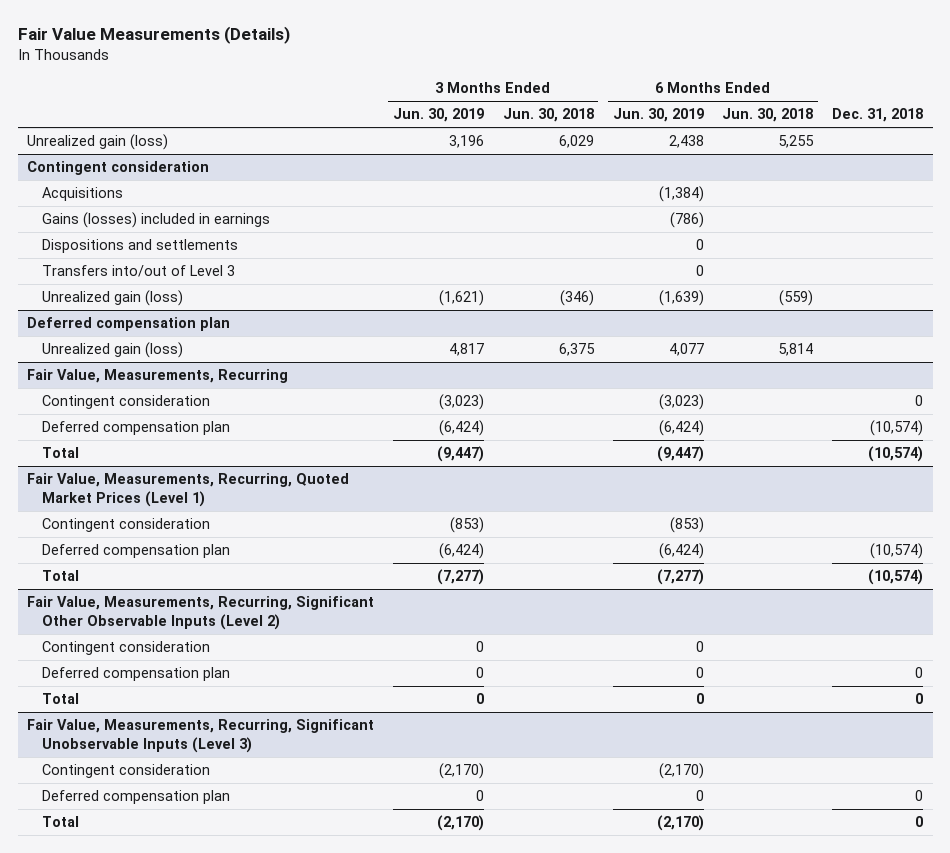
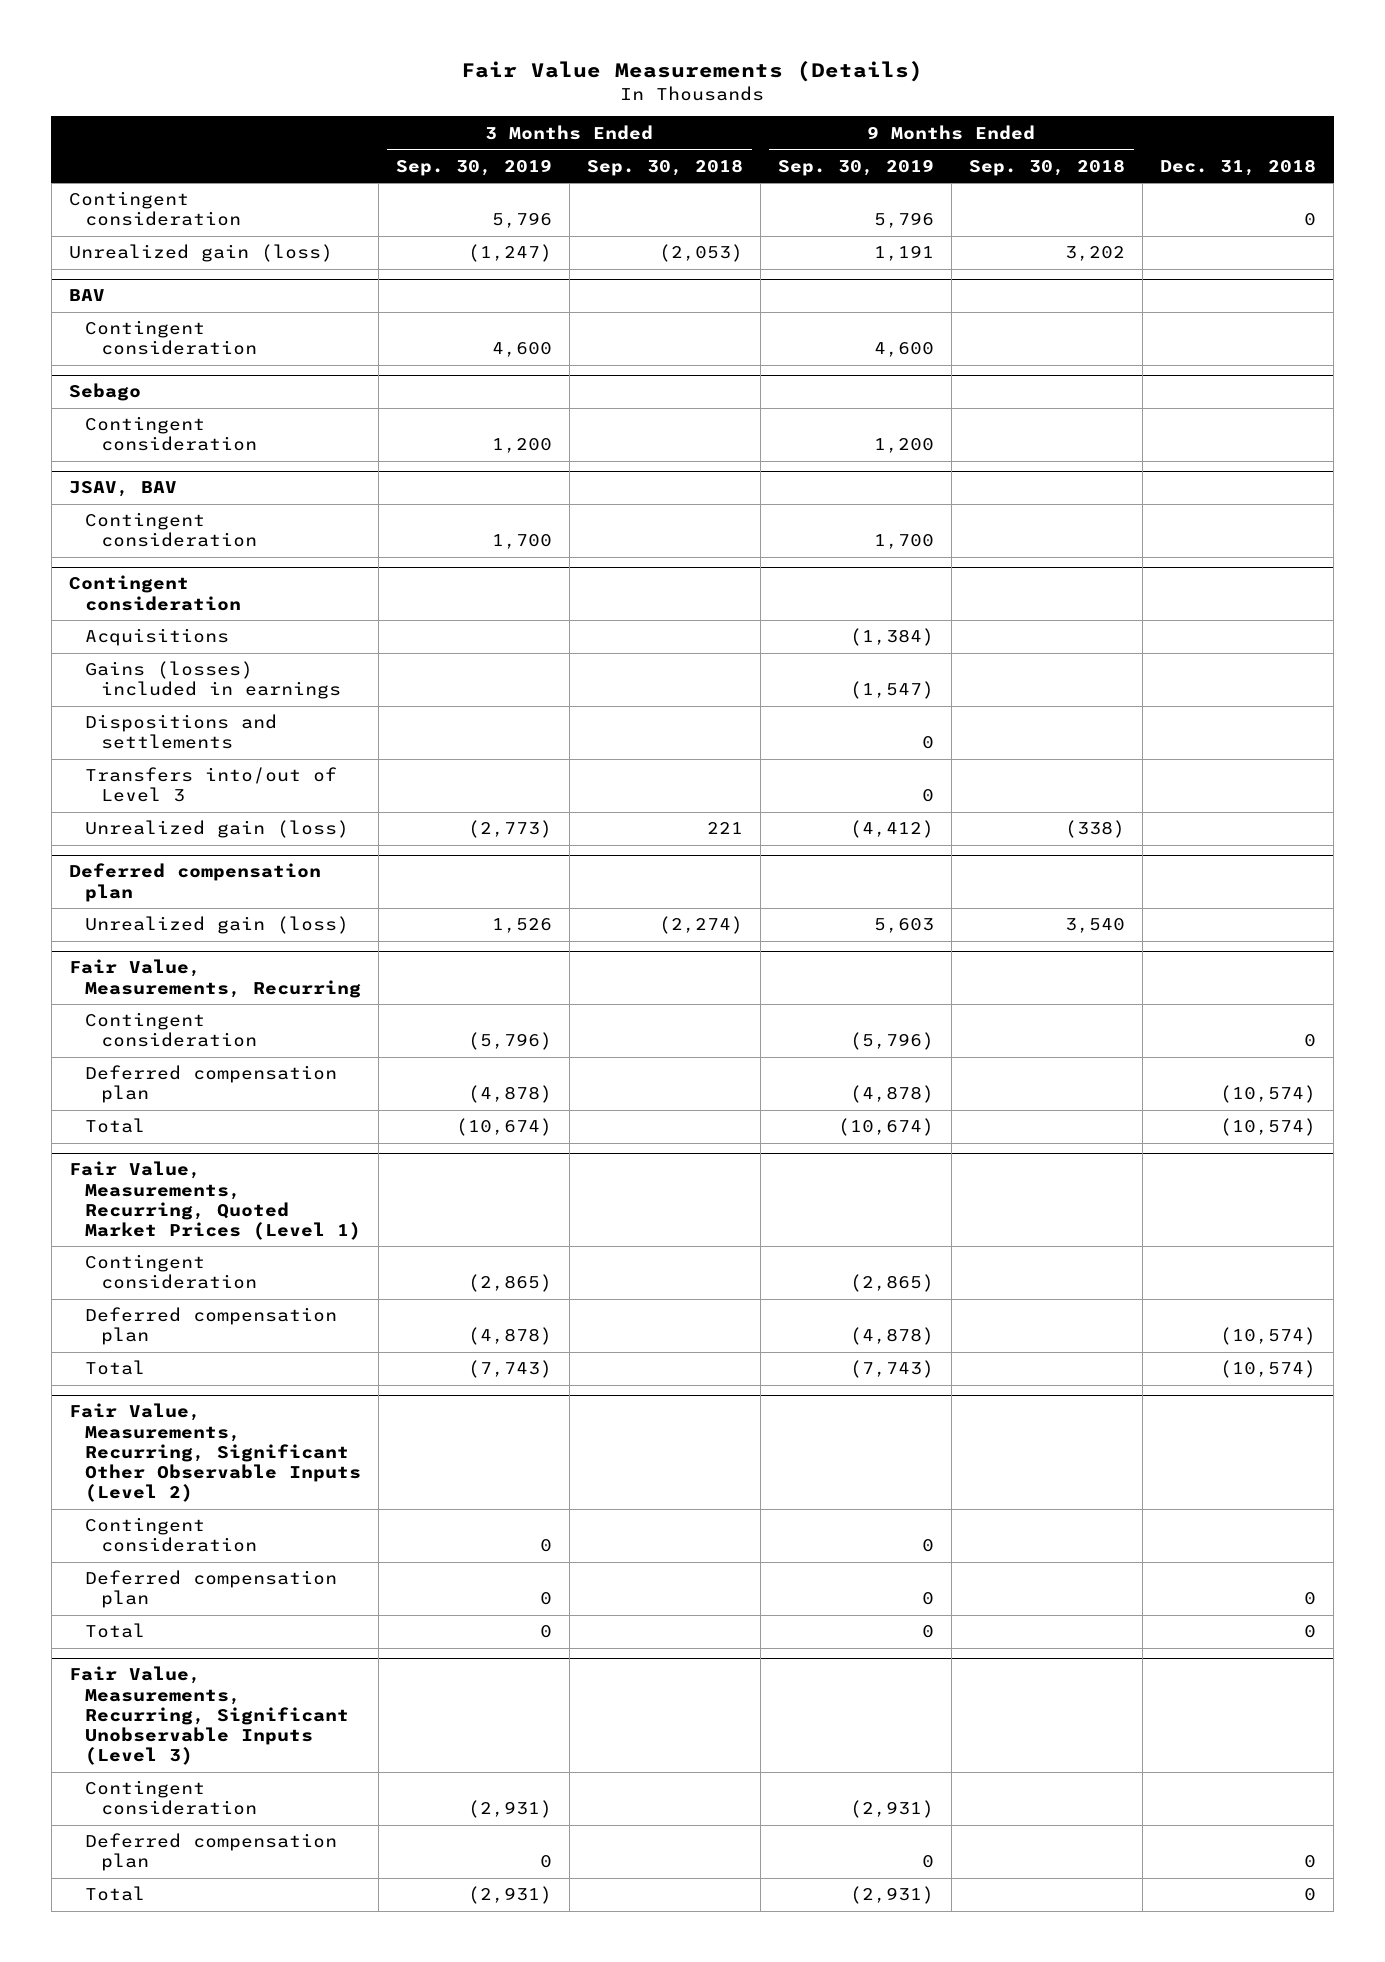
- | 3 Months Ended Jun. 30, 2019 | 3 Months Ended Jun. 30, 2018 | 6 Months Ended Jun. 30, 2019 | 6 Months Ended Jun. 30, 2018 | Dec. 31, 2018
+ | 3 Months Ended Sep. 30, 2019 | 3 Months Ended Sep. 30, 2018 | 9 Months Ended Sep. 30, 2019 | 9 Months Ended Sep. 30, 2018 | Dec. 31, 2018
+ Contingent consideration | 5,796 | | 5,796 | | 0
+ BAV
+ Contingent consideration | 4,600 | | 4,600 | |
+ Sebago
+ Contingent consideration | 1,200 | | 1,200 | |
+ JSAV, BAV
+ Contingent consideration | 1,700 | | 1,700 | |

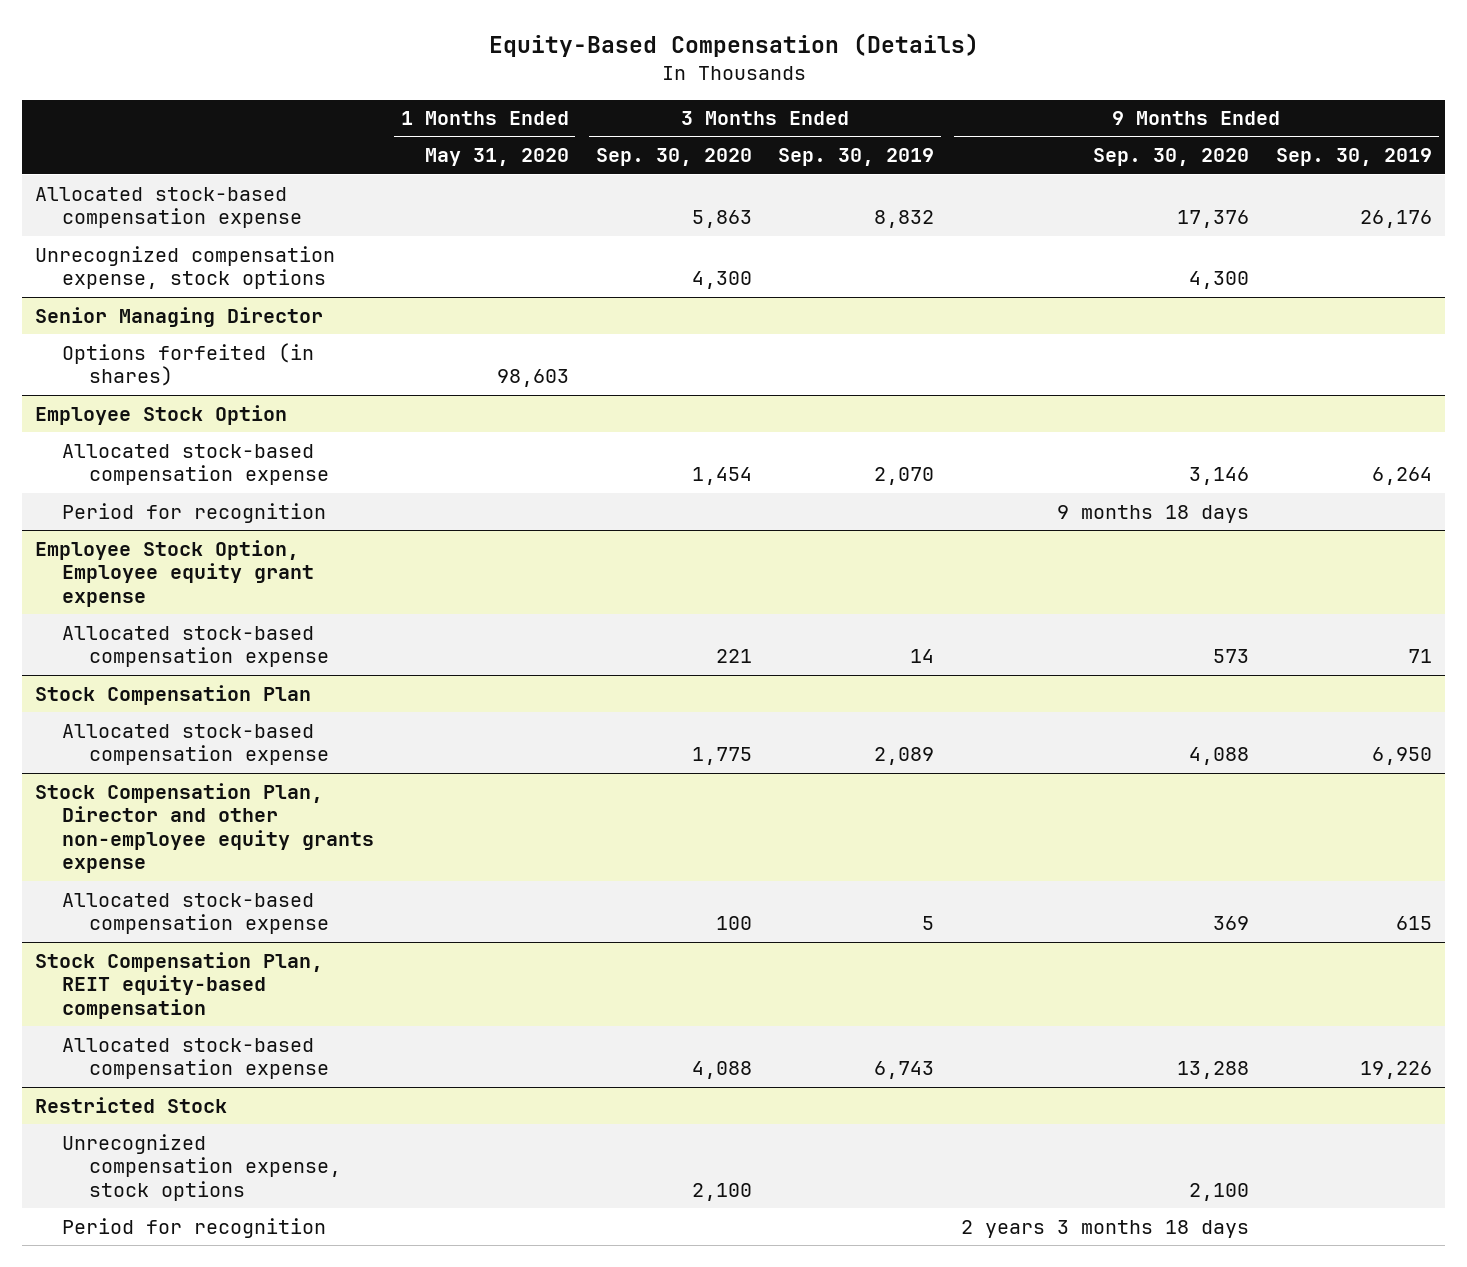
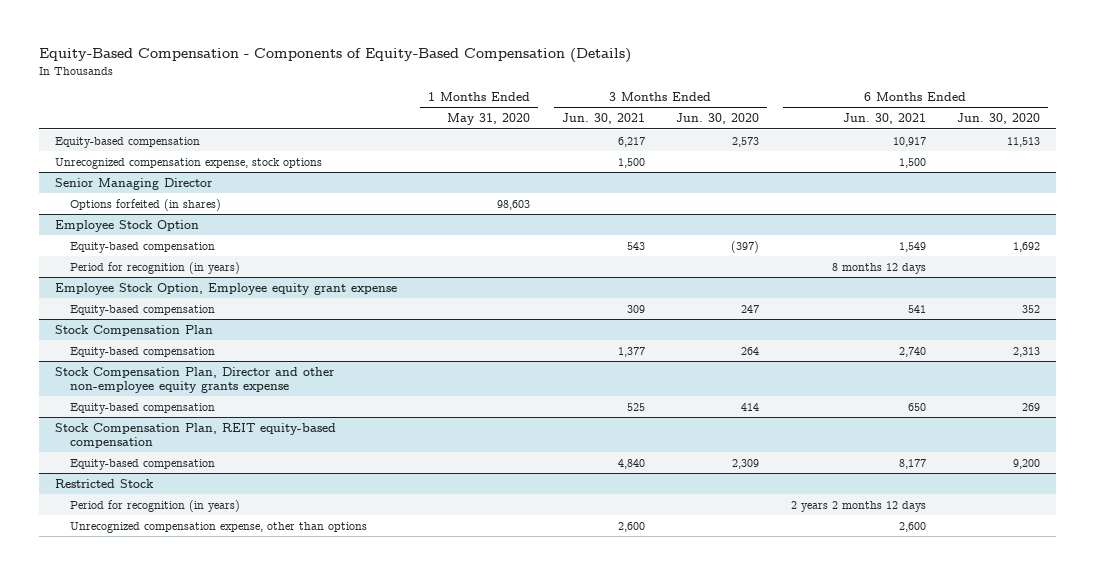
- Equity-Based Compensation (Details)
+ Equity-Based Compensation - Components of Equity-Based Compensation (Details)
- | 1 Months Ended May 31, 2020 | 3 Months Ended Sep. 30, 2020 | 3 Months Ended Sep. 30, 2019 | 9 Months Ended Sep. 30, 2020 | 9 Months Ended Sep. 30, 2019
+ | 1 Months Ended May 31, 2020 | 3 Months Ended Jun. 30, 2021 | 3 Months Ended Jun. 30, 2020 | 6 Months Ended Jun. 30, 2021 | 6 Months Ended Jun. 30, 2020
- Allocated stock-based compensation expense | | 5,863 | 8,832 | 17,376 | 26,176
+ Equity-based compensation | | 6,217 | 2,573 | 10,917 | 11,513
@ Employee Stock Option
- Allocated stock-based compensation expense | | 1,454 | 2,070 | 3,146 | 6,264
- Period for recognition | | | | 9 months 18 days |
+ Equity-based compensation | | 543 | (397) | 1,549 | 1,692
+ Period for recognition (in years) | | | | 8 months 12 days |
@ Employee Stock Option, Employee equity grant expense
- Allocated stock-based compensation expense | | 221 | 14 | 573 | 71
+ Equity-based compensation | | 309 | 247 | 541 | 352
@ Stock Compensation Plan
- Allocated stock-based compensation expense | | 1,775 | 2,089 | 4,088 | 6,950
+ Equity-based compensation | | 1,377 | 264 | 2,740 | 2,313
@ Stock Compensation Plan, Director and other non-employee equity grants expense
- Allocated stock-based compensation expense | | 100 | 5 | 369 | 615
+ Equity-based compensation | | 525 | 414 | 650 | 269
@ Stock Compensation Plan, REIT equity-based compensation
- Allocated stock-based compensation expense | | 4,088 | 6,743 | 13,288 | 19,226
+ Equity-based compensation | | 4,840 | 2,309 | 8,177 | 9,200
@ Restricted Stock
- Unrecognized compensation expense, stock options | | 2,100 | | 2,100 |
- Period for recognition | | | | 2 years 3 months 18 days |
+ Period for recognition (in years) | | | | 2 years 2 months 12 days |
+ Unrecognized compensation expense, other than options | | 2,600 | | 2,600 |

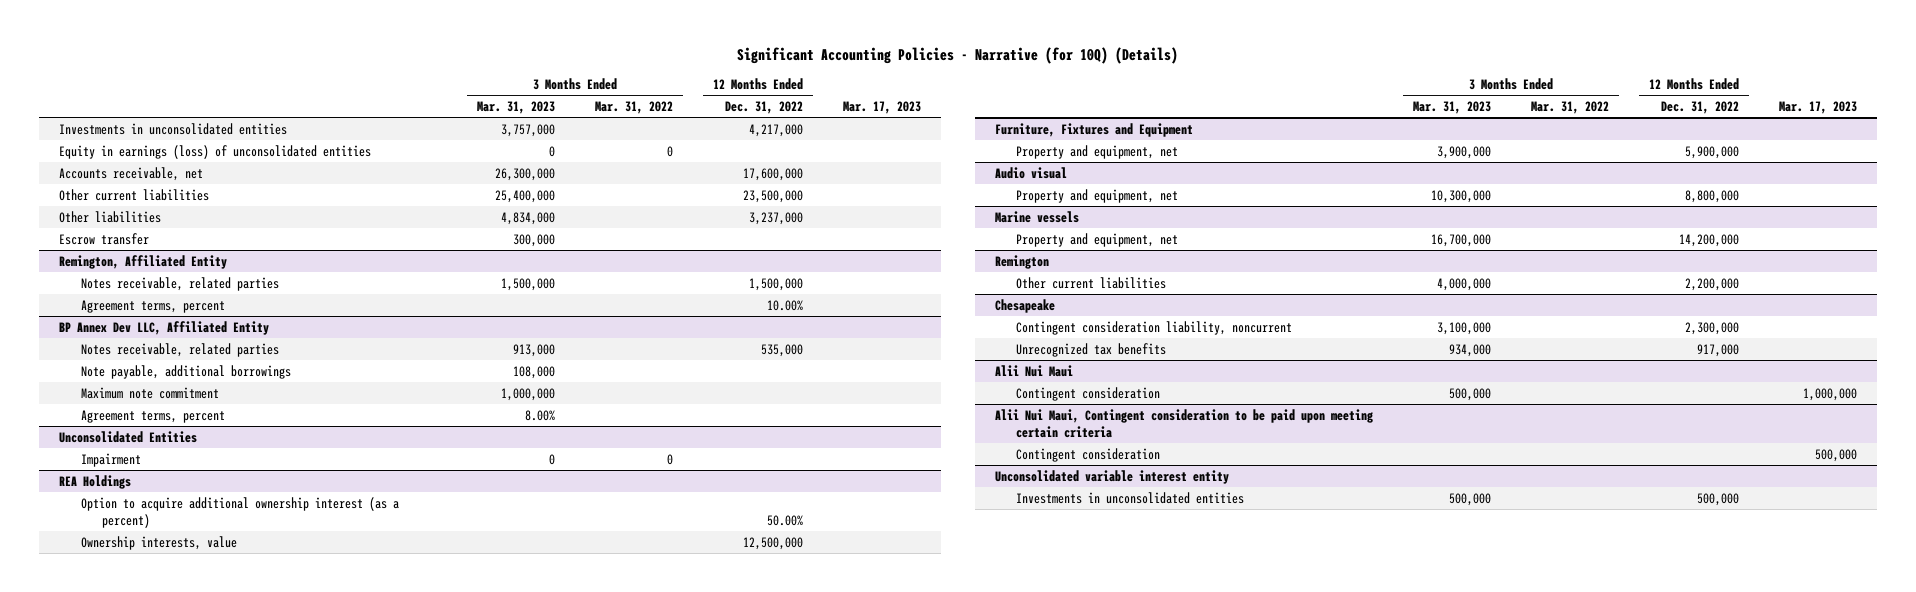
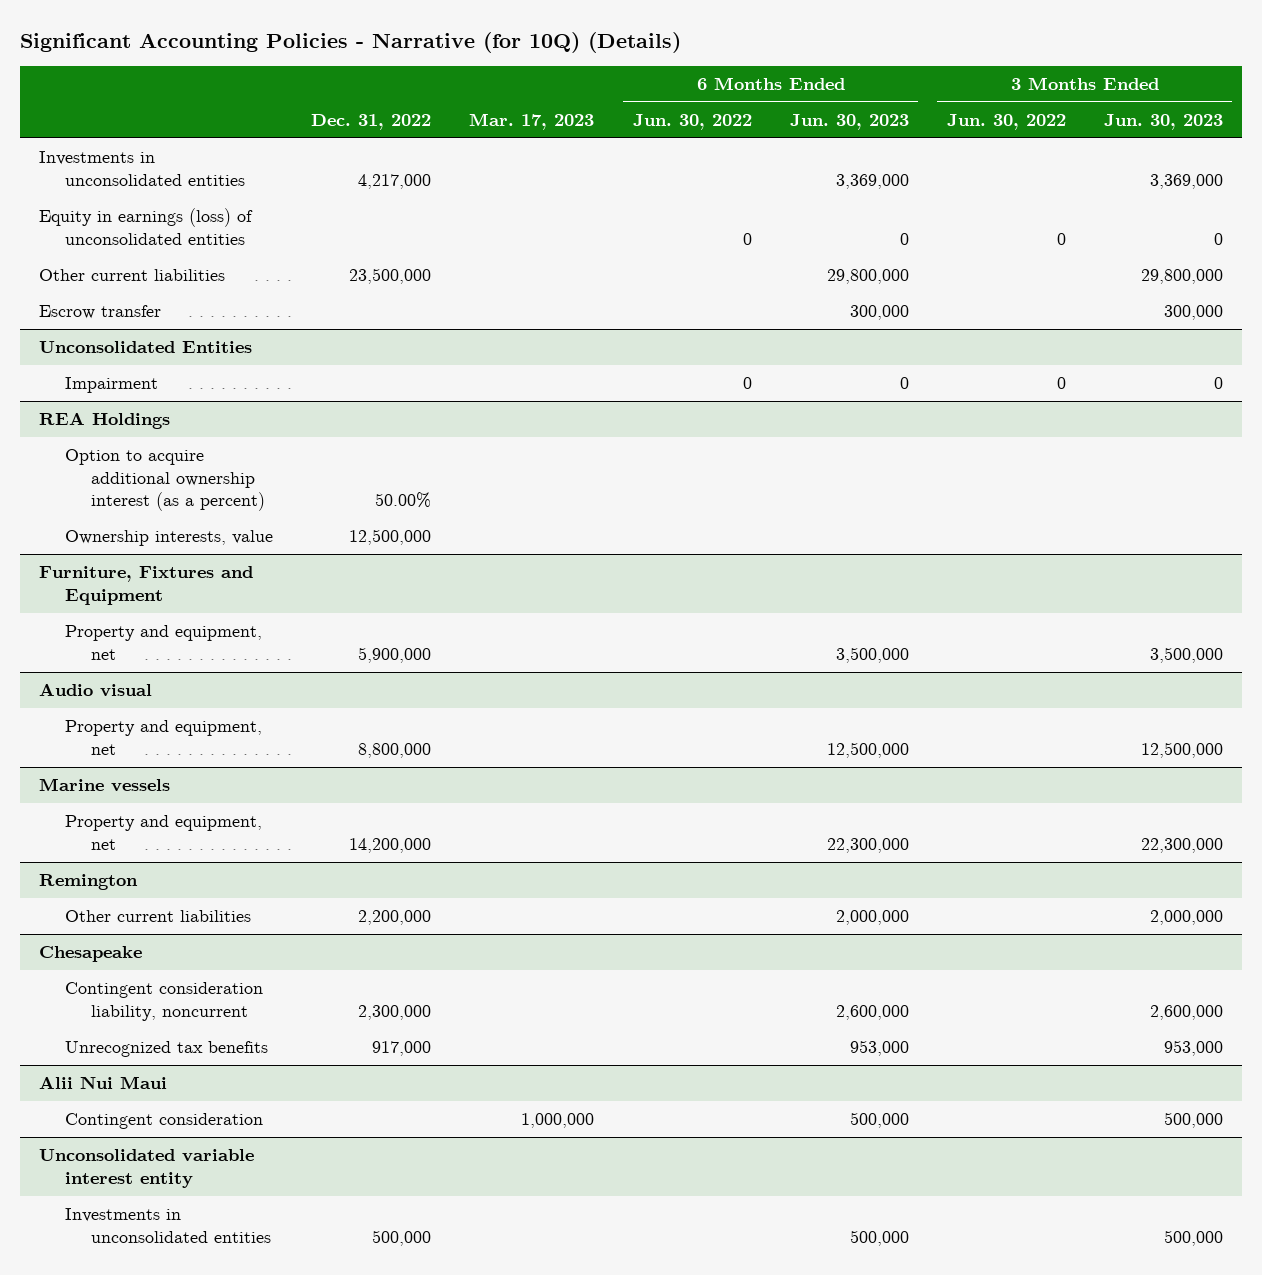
- | 3 Months Ended Mar. 31, 2023 | 3 Months Ended Mar. 31, 2022 | 12 Months Ended Dec. 31, 2022 | Mar. 17, 2023
+ | Dec. 31, 2022 | Mar. 17, 2023 | 6 Months Ended Jun. 30, 2022 | 6 Months Ended Jun. 30, 2023 | 3 Months Ended Jun. 30, 2022 | 3 Months Ended Jun. 30, 2023
- Accounts receivable, net | 26,300,000 | | 17,600,000 |
- Other liabilities | 4,834,000 | | 3,237,000 |
- Remington, Affiliated Entity
- Notes receivable, related parties | 1,500,000 | | 1,500,000 |
- Agreement terms, percent | | | 10.00% |
- BP Annex Dev LLC, Affiliated Entity
- Notes receivable, related parties | 913,000 | | 535,000 |
- Note payable, additional borrowings | 108,000 | | |
- Maximum note commitment | 1,000,000 | | |
- Agreement terms, percent | 8.00% | | |
- Alii Nui Maui, Contingent consideration to be paid upon meeting certain criteria
- Contingent consideration | | | | 500,000

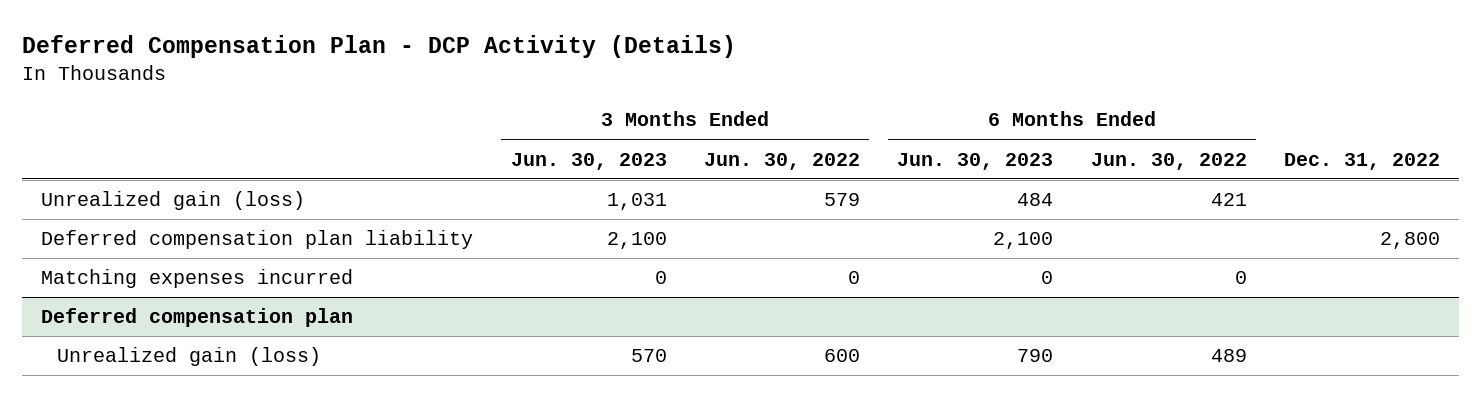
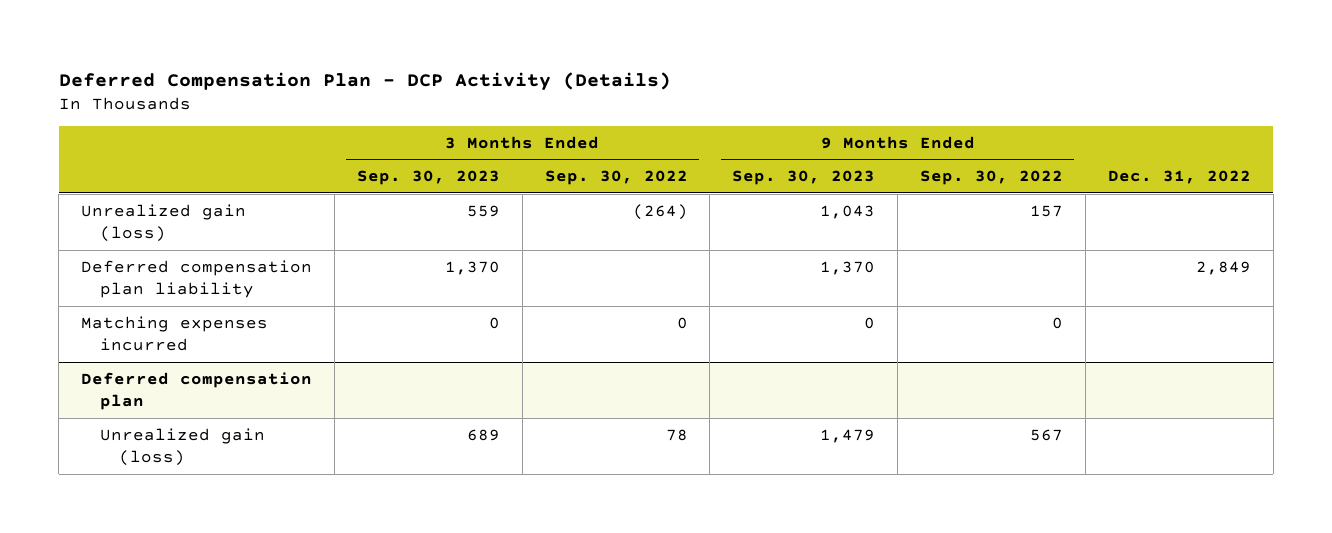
- | 3 Months Ended Jun. 30, 2023 | 3 Months Ended Jun. 30, 2022 | 6 Months Ended Jun. 30, 2023 | 6 Months Ended Jun. 30, 2022 | Dec. 31, 2022
+ | 3 Months Ended Sep. 30, 2023 | 3 Months Ended Sep. 30, 2022 | 9 Months Ended Sep. 30, 2023 | 9 Months Ended Sep. 30, 2022 | Dec. 31, 2022
- Deferred compensation plan liability | 2,100 | | 2,100 | | 2,800
+ Deferred compensation plan liability | 1,370 | | 1,370 | | 2,849

